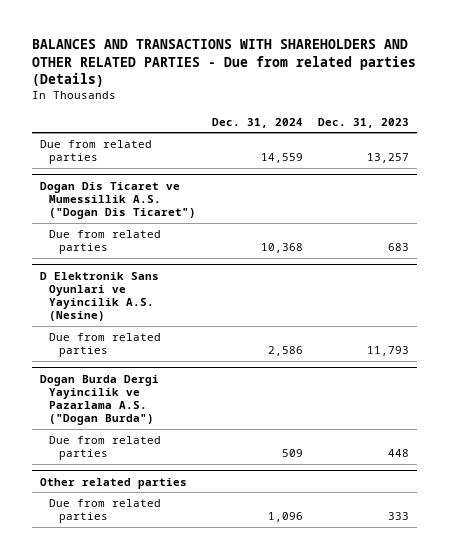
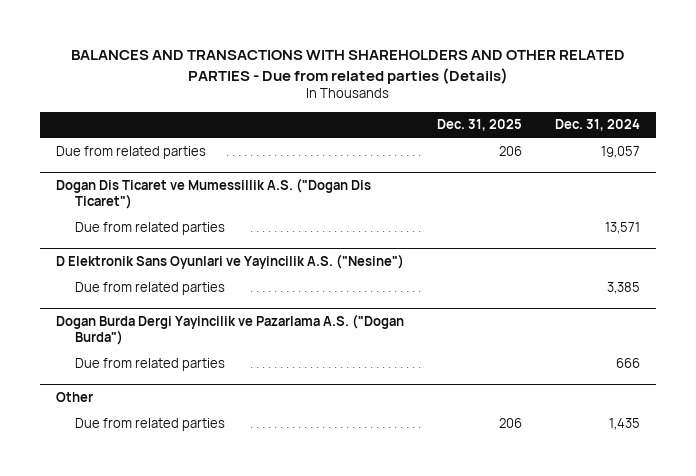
- | Dec. 31, 2024 | Dec. 31, 2023
+ | Dec. 31, 2025 | Dec. 31, 2024
- Due from related parties | 14,559 | 13,257
+ Due from related parties | 206 | 19,057
@ Dogan Dis Ticaret ve Mumessillik A.S. ("Dogan Dis Ticaret")
- Due from related parties | 10,368 | 683
- D Elektronik Sans Oyunlari ve Yayincilik A.S. (Nesine)
- Due from related parties | 2,586 | 11,793
@ Dogan Dis Ticaret ve Mumessillik A.S. ("Dogan Dis Ticaret")
+ Due from related parties | | 13,571
+ D Elektronik Sans Oyunlari ve Yayincilik A.S. ("Nesine")
+ Due from related parties | | 3,385
@ Dogan Burda Dergi Yayincilik ve Pazarlama A.S. ("Dogan Burda")
- Due from related parties | 509 | 448
- Other related parties
- Due from related parties | 1,096 | 333
@ Dogan Burda Dergi Yayincilik ve Pazarlama A.S. ("Dogan Burda")
+ Due from related parties | | 666
+ Other
+ Due from related parties | 206 | 1,435

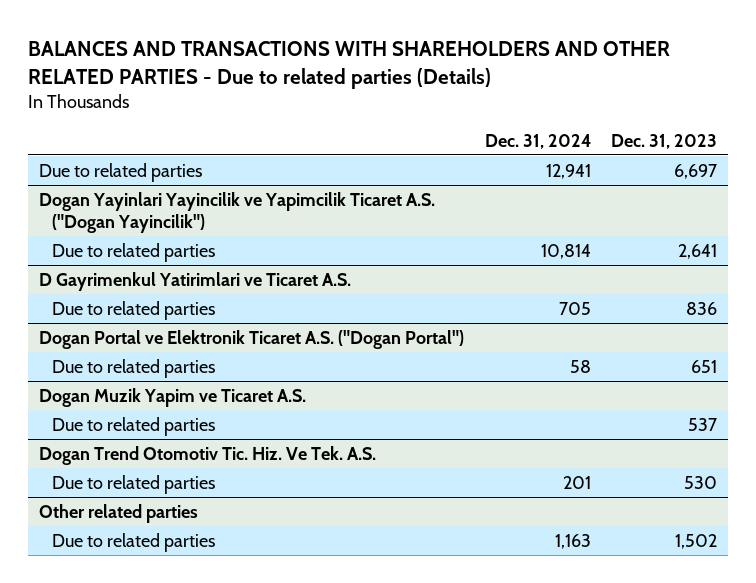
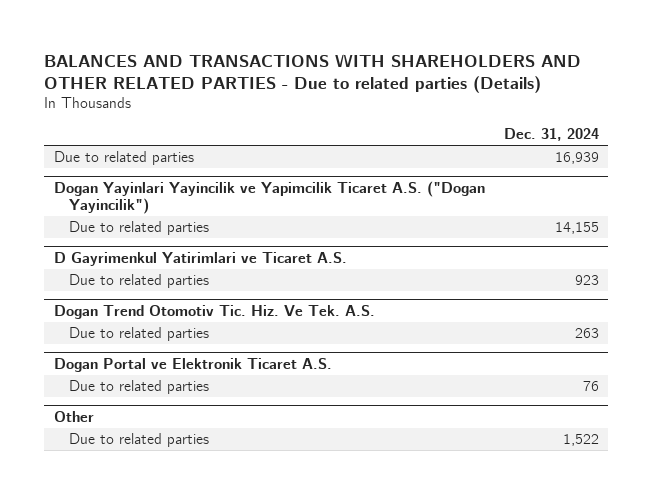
- | Dec. 31, 2024 | Dec. 31, 2023
+ | Dec. 31, 2024
- Due to related parties | 12,941 | 6,697
+ Due to related parties | 16,939
@ Dogan Yayinlari Yayincilik ve Yapimcilik Ticaret A.S. ("Dogan Yayincilik")
- Due to related parties | 10,814 | 2,641
+ Due to related parties | 14,155
@ D Gayrimenkul Yatirimlari ve Ticaret A.S.
- Due to related parties | 705 | 836
- Dogan Portal ve Elektronik Ticaret A.S. ("Dogan Portal")
- Due to related parties | 58 | 651
- Dogan Muzik Yapim ve Ticaret A.S.
- Due to related parties | | 537
@ D Gayrimenkul Yatirimlari ve Ticaret A.S.
+ Due to related parties | 923
@ Dogan Trend Otomotiv Tic. Hiz. Ve Tek. A.S.
- Due to related parties | 201 | 530
- Other related parties
- Due to related parties | 1,163 | 1,502
@ Dogan Trend Otomotiv Tic. Hiz. Ve Tek. A.S.
+ Due to related parties | 263
+ Dogan Portal ve Elektronik Ticaret A.S.
+ Due to related parties | 76
+ Other
+ Due to related parties | 1,522

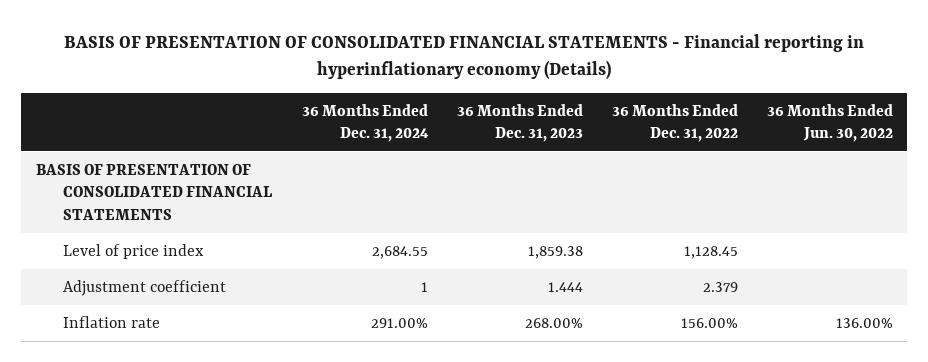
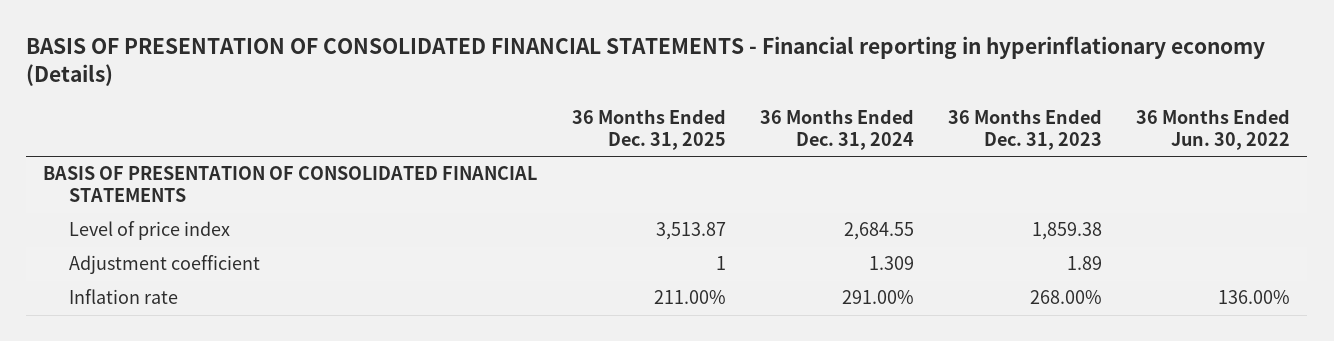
- | 36 Months Ended Dec. 31, 2024 | 36 Months Ended Dec. 31, 2023 | 36 Months Ended Dec. 31, 2022 | 36 Months Ended Jun. 30, 2022
+ | 36 Months Ended Dec. 31, 2025 | 36 Months Ended Dec. 31, 2024 | 36 Months Ended Dec. 31, 2023 | 36 Months Ended Jun. 30, 2022
- Adjustment coefficient | 1 | 1.444 | 2.379 |
+ Adjustment coefficient | 1 | 1.309 | 1.89 |

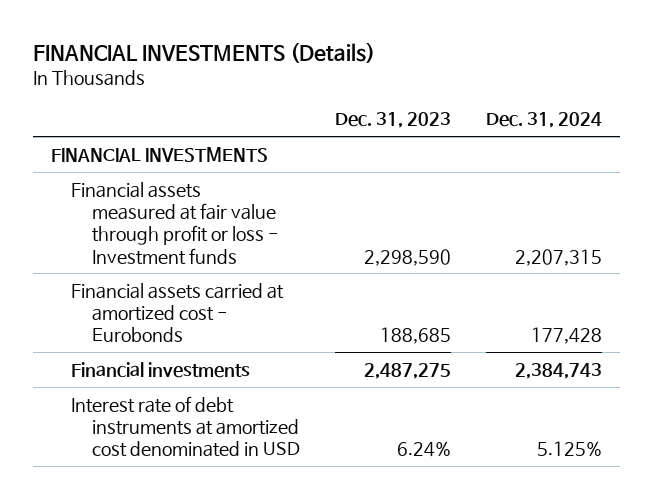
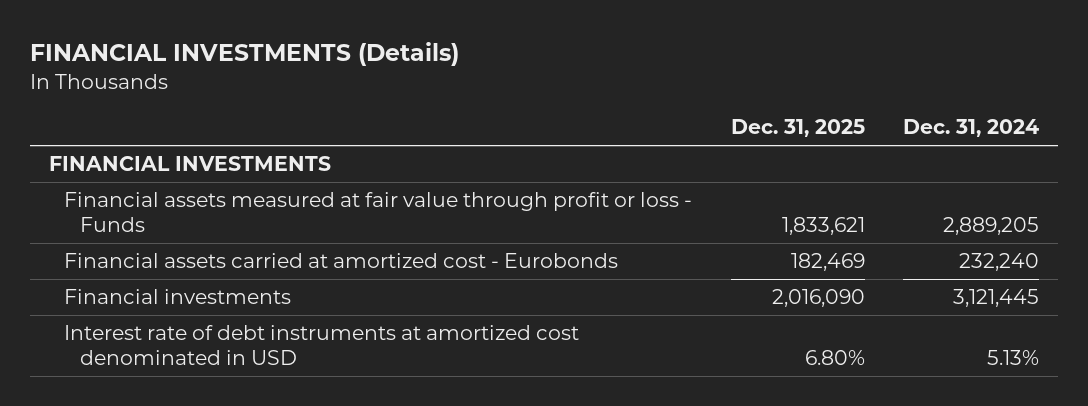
- | Dec. 31, 2023 | Dec. 31, 2024
+ | Dec. 31, 2025 | Dec. 31, 2024
- Financial assets measured at fair value through profit or loss - Investment funds | 2,298,590 | 2,207,315
- Financial assets carried at amortized cost - Eurobonds | 188,685 | 177,428
- Financial investments | 2,487,275 | 2,384,743
- Interest rate of debt instruments at amortized cost denominated in USD | 6.24% | 5.125%
+ Financial assets measured at fair value through profit or loss - Funds | 1,833,621 | 2,889,205
+ Financial assets carried at amortized cost - Eurobonds | 182,469 | 232,240
+ Financial investments | 2,016,090 | 3,121,445
+ Interest rate of debt instruments at amortized cost denominated in USD | 6.80% | 5.13%

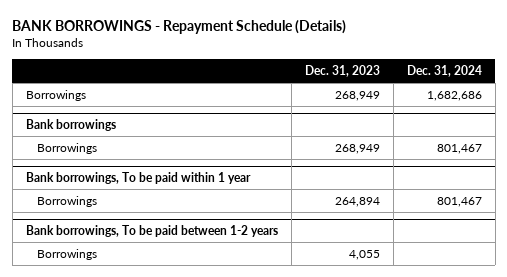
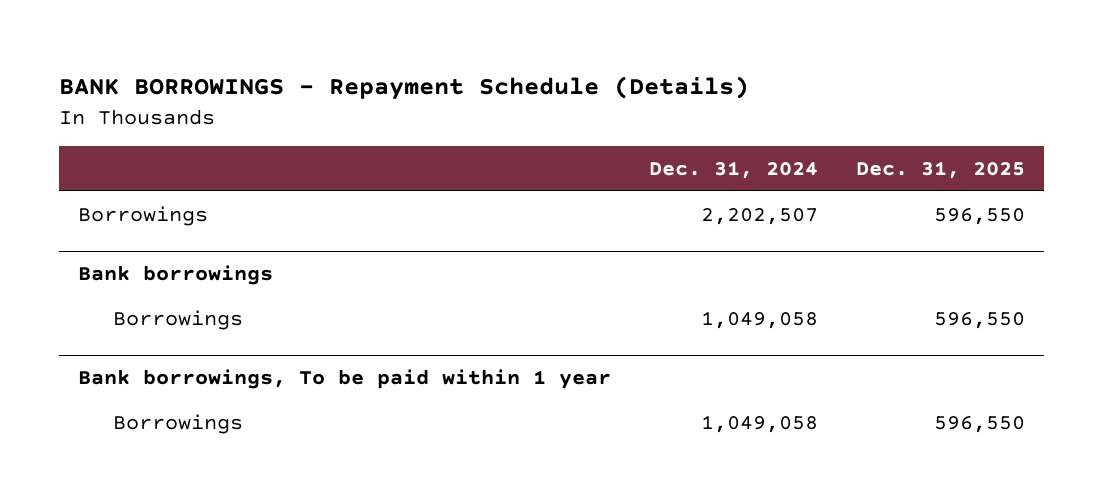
- | Dec. 31, 2023 | Dec. 31, 2024
+ | Dec. 31, 2024 | Dec. 31, 2025
- Borrowings | 268,949 | 1,682,686
+ Borrowings | 2,202,507 | 596,550
@ Bank borrowings
- Borrowings | 268,949 | 801,467
+ Borrowings | 1,049,058 | 596,550
@ Bank borrowings, To be paid within 1 year
- Borrowings | 264,894 | 801,467
- Bank borrowings, To be paid between 1-2 years
- Borrowings | 4,055 |
@ Bank borrowings, To be paid within 1 year
+ Borrowings | 1,049,058 | 596,550

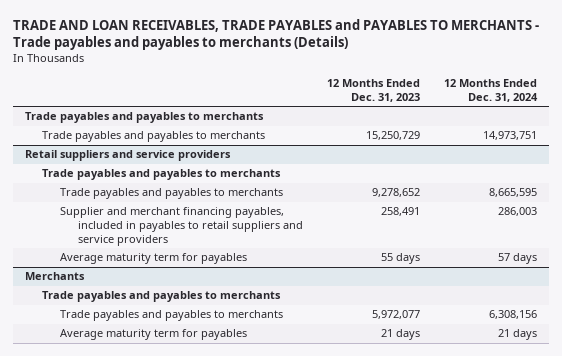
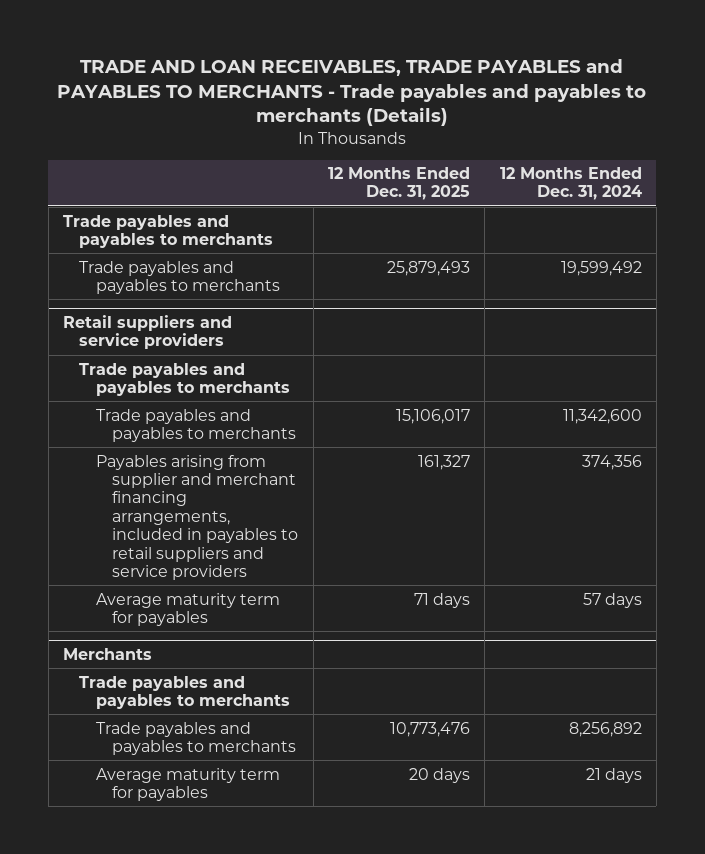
- | 12 Months Ended Dec. 31, 2023 | 12 Months Ended Dec. 31, 2024
+ | 12 Months Ended Dec. 31, 2025 | 12 Months Ended Dec. 31, 2024
- Trade payables and payables to merchants | 15,250,729 | 14,973,751
+ Trade payables and payables to merchants | 25,879,493 | 19,599,492
@ Retail suppliers and service providers
- Trade payables and payables to merchants | 9,278,652 | 8,665,595
- Supplier and merchant financing payables, included in payables to retail suppliers and service providers | 258,491 | 286,003
+ Trade payables and payables to merchants | 15,106,017 | 11,342,600
+ Payables arising from supplier and merchant financing arrangements, included in payables to retail suppliers and service providers | 161,327 | 374,356
@ Merchants
- Trade payables and payables to merchants | 5,972,077 | 6,308,156
+ Trade payables and payables to merchants | 10,773,476 | 8,256,892

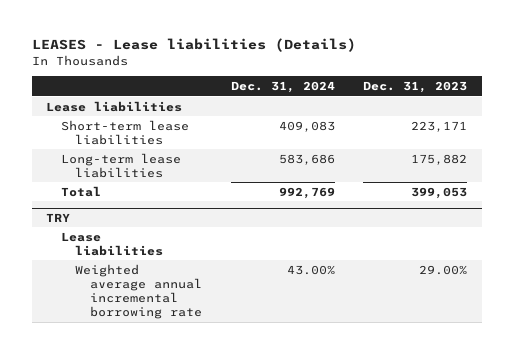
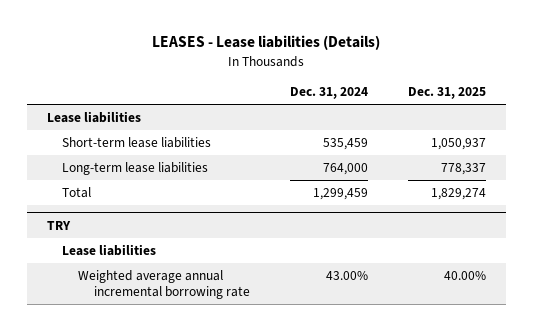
- | Dec. 31, 2024 | Dec. 31, 2023
+ | Dec. 31, 2024 | Dec. 31, 2025
- Short-term lease liabilities | 409,083 | 223,171
- Long-term lease liabilities | 583,686 | 175,882
- Total | 992,769 | 399,053
+ Short-term lease liabilities | 535,459 | 1,050,937
+ Long-term lease liabilities | 764,000 | 778,337
+ Total | 1,299,459 | 1,829,274

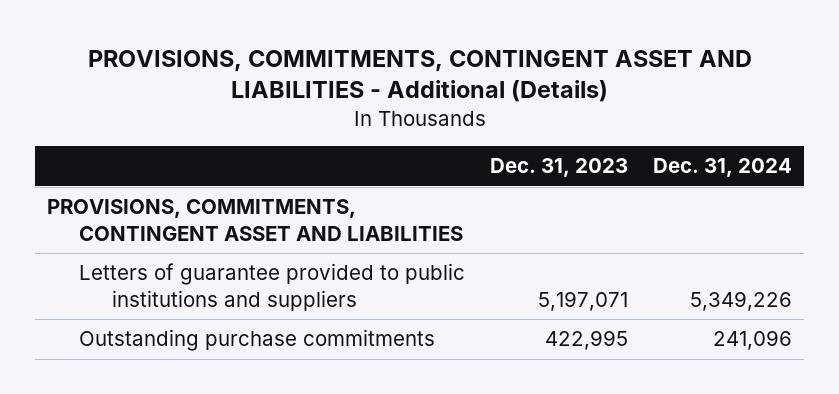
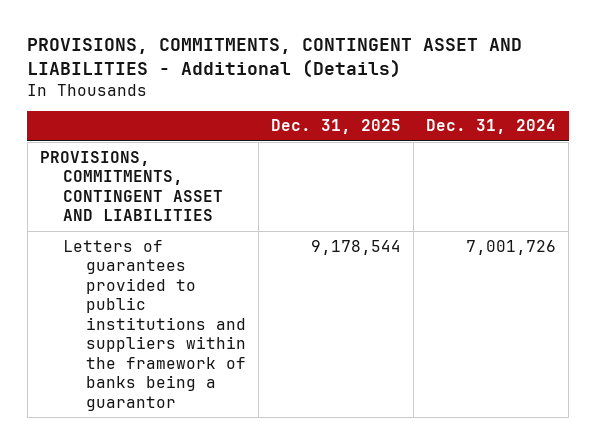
- | Dec. 31, 2023 | Dec. 31, 2024
+ | Dec. 31, 2025 | Dec. 31, 2024
- Letters of guarantee provided to public institutions and suppliers | 5,197,071 | 5,349,226
- Outstanding purchase commitments | 422,995 | 241,096
+ Letters of guarantees provided to public institutions and suppliers within the framework of banks being a guarantor | 9,178,544 | 7,001,726

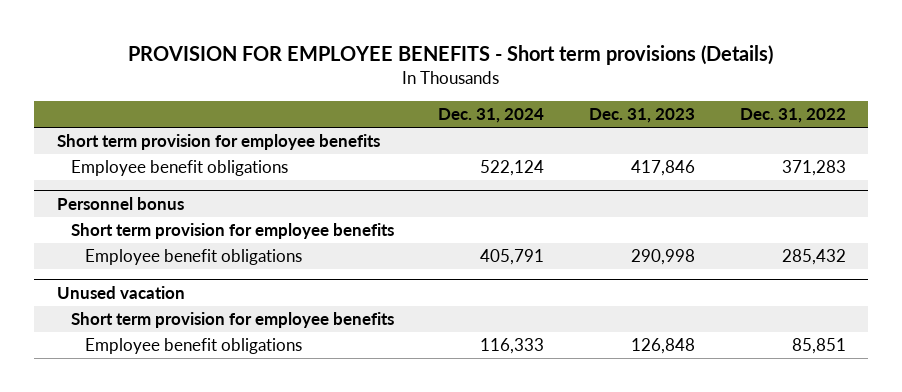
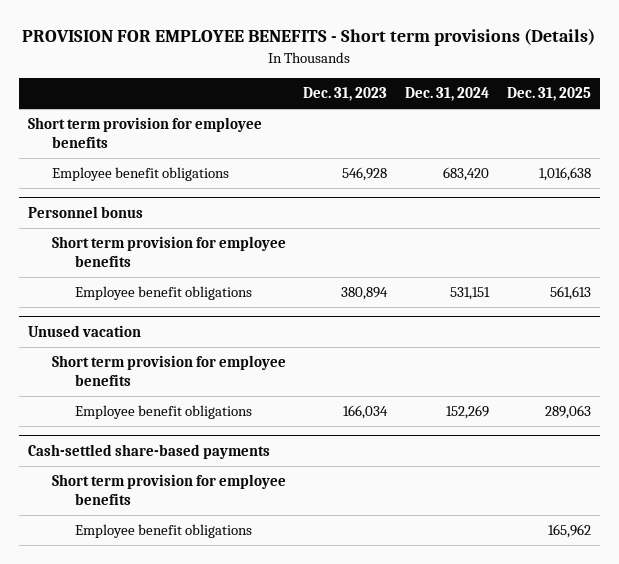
- | Dec. 31, 2024 | Dec. 31, 2023 | Dec. 31, 2022
+ | Dec. 31, 2023 | Dec. 31, 2024 | Dec. 31, 2025
- Employee benefit obligations | 522,124 | 417,846 | 371,283
+ Employee benefit obligations | 546,928 | 683,420 | 1,016,638
@ Personnel bonus
- Employee benefit obligations | 405,791 | 290,998 | 285,432
+ Employee benefit obligations | 380,894 | 531,151 | 561,613
@ Unused vacation
- Employee benefit obligations | 116,333 | 126,848 | 85,851
+ Employee benefit obligations | 166,034 | 152,269 | 289,063
+ Cash-settled share-based payments
+ Short term provision for employee benefits
+ Employee benefit obligations | | | 165,962

